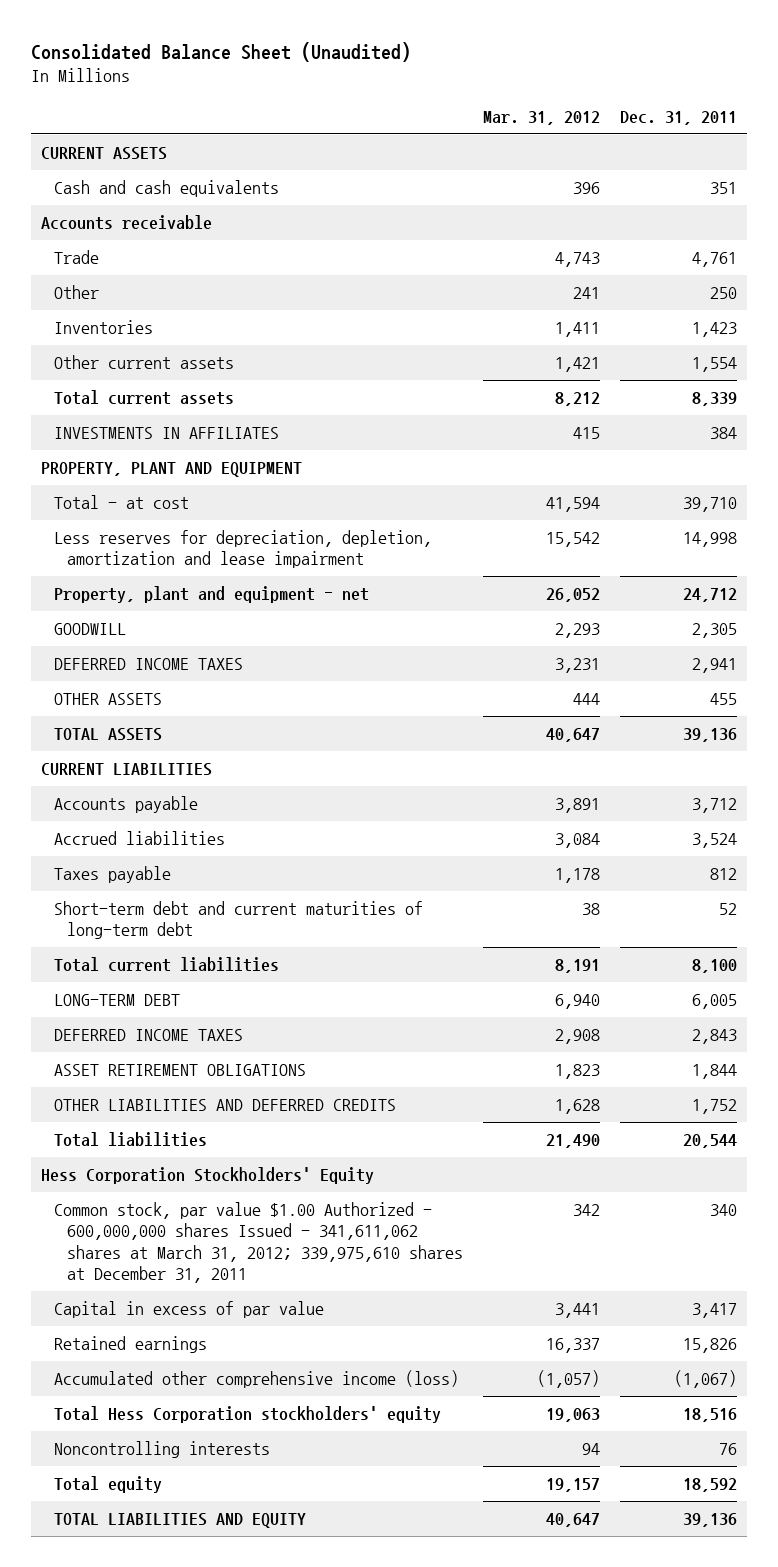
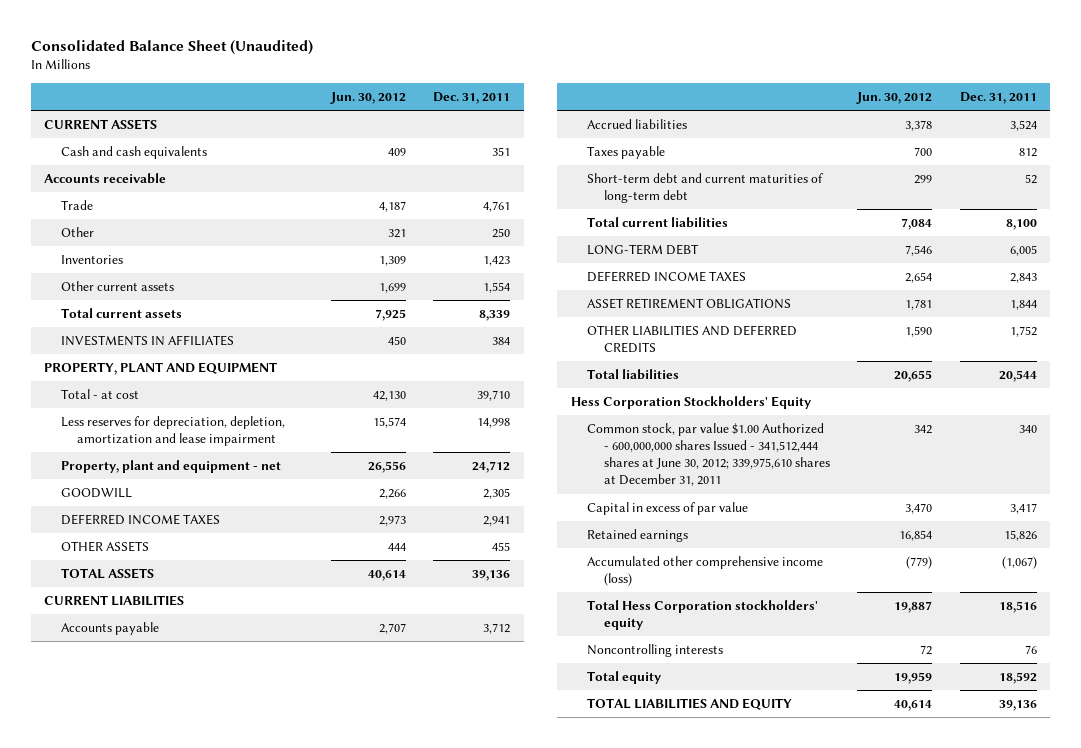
- | Mar. 31, 2012 | Dec. 31, 2011
+ | Jun. 30, 2012 | Dec. 31, 2011
- Common stock, par value $1.00 Authorized - 600,000,000 shares Issued - 341,611,062 shares at March 31, 2012; 339,975,610 shares at December 31, 2011 | 342 | 340
+ Common stock, par value $1.00 Authorized - 600,000,000 shares Issued - 341,512,444 shares at June 30, 2012; 339,975,610 shares at December 31, 2011 | 342 | 340

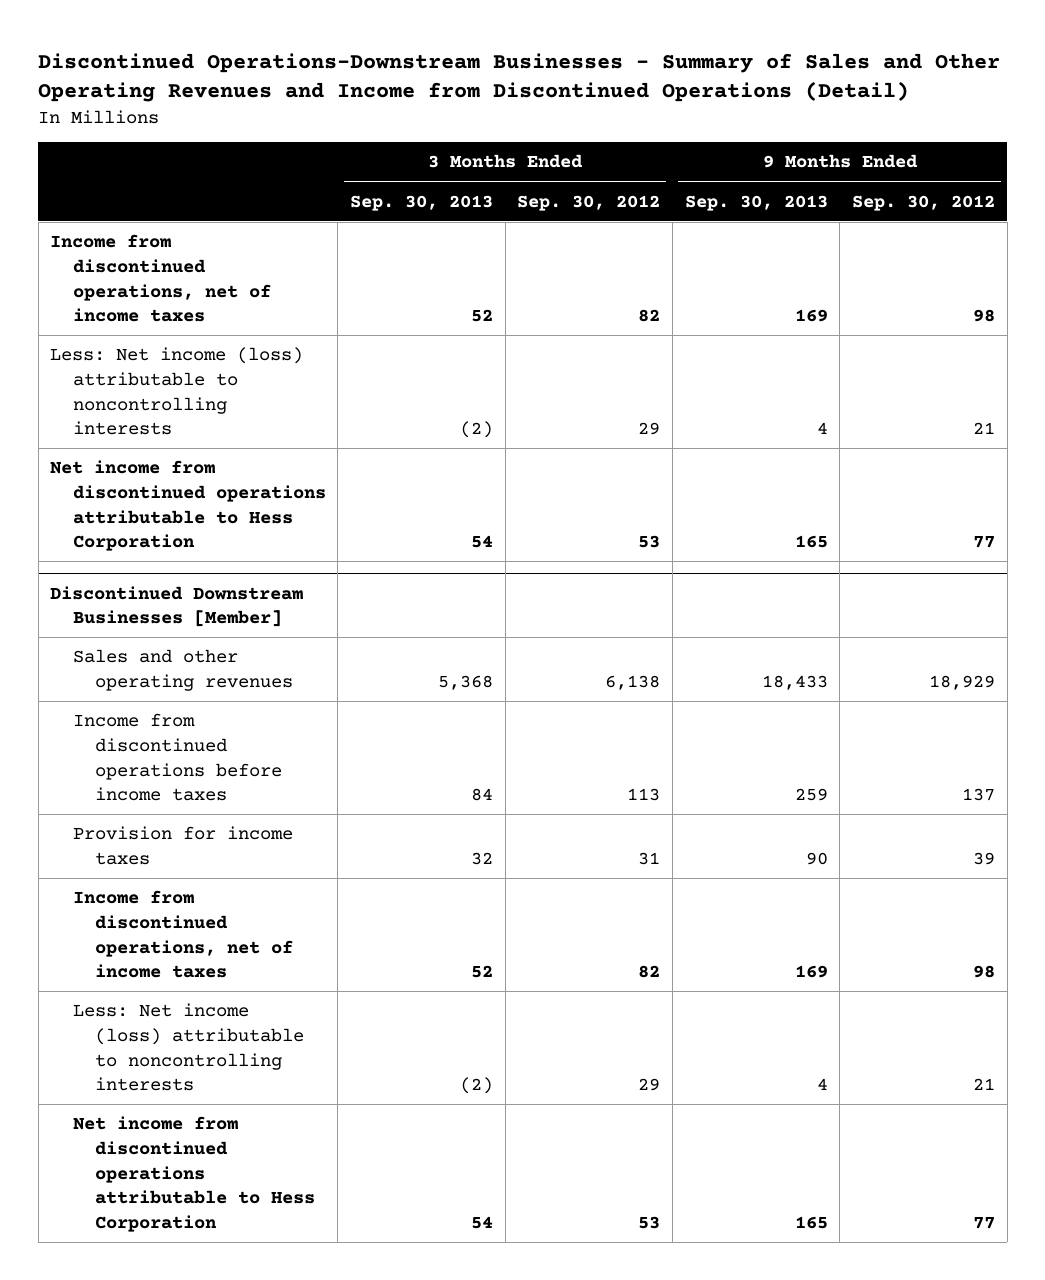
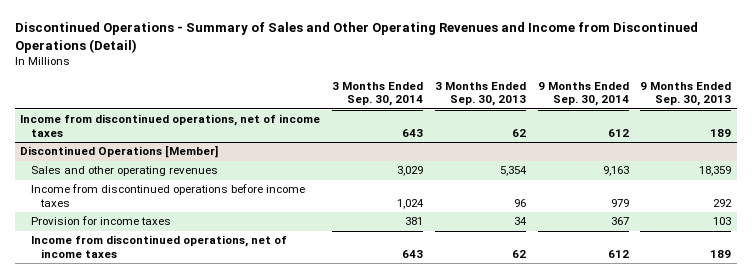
- Discontinued Operations-Downstream Businesses - Summary of Sales and Other Operating Revenues and Income from Discontinued Operations (Detail)
+ Discontinued Operations - Summary of Sales and Other Operating Revenues and Income from Discontinued Operations (Detail)
- | 3 Months Ended Sep. 30, 2013 | 3 Months Ended Sep. 30, 2012 | 9 Months Ended Sep. 30, 2013 | 9 Months Ended Sep. 30, 2012
+ | 3 Months Ended Sep. 30, 2014 | 3 Months Ended Sep. 30, 2013 | 9 Months Ended Sep. 30, 2014 | 9 Months Ended Sep. 30, 2013
- Income from discontinued operations, net of income taxes | 52 | 82 | 169 | 98
- Less: Net income (loss) attributable to noncontrolling interests | (2) | 29 | 4 | 21
- Net income from discontinued operations attributable to Hess Corporation | 54 | 53 | 165 | 77
- Discontinued Downstream Businesses [Member]
- Sales and other operating revenues | 5,368 | 6,138 | 18,433 | 18,929
- Income from discontinued operations before income taxes | 84 | 113 | 259 | 137
- Provision for income taxes | 32 | 31 | 90 | 39
- Income from discontinued operations, net of income taxes | 52 | 82 | 169 | 98
- Less: Net income (loss) attributable to noncontrolling interests | (2) | 29 | 4 | 21
- Net income from discontinued operations attributable to Hess Corporation | 54 | 53 | 165 | 77
+ Income from discontinued operations, net of income taxes | 643 | 62 | 612 | 189
+ Discontinued Operations [Member]
+ Sales and other operating revenues | 3,029 | 5,354 | 9,163 | 18,359
+ Income from discontinued operations before income taxes | 1,024 | 96 | 979 | 292
+ Provision for income taxes | 381 | 34 | 367 | 103
+ Income from discontinued operations, net of income taxes | 643 | 62 | 612 | 189

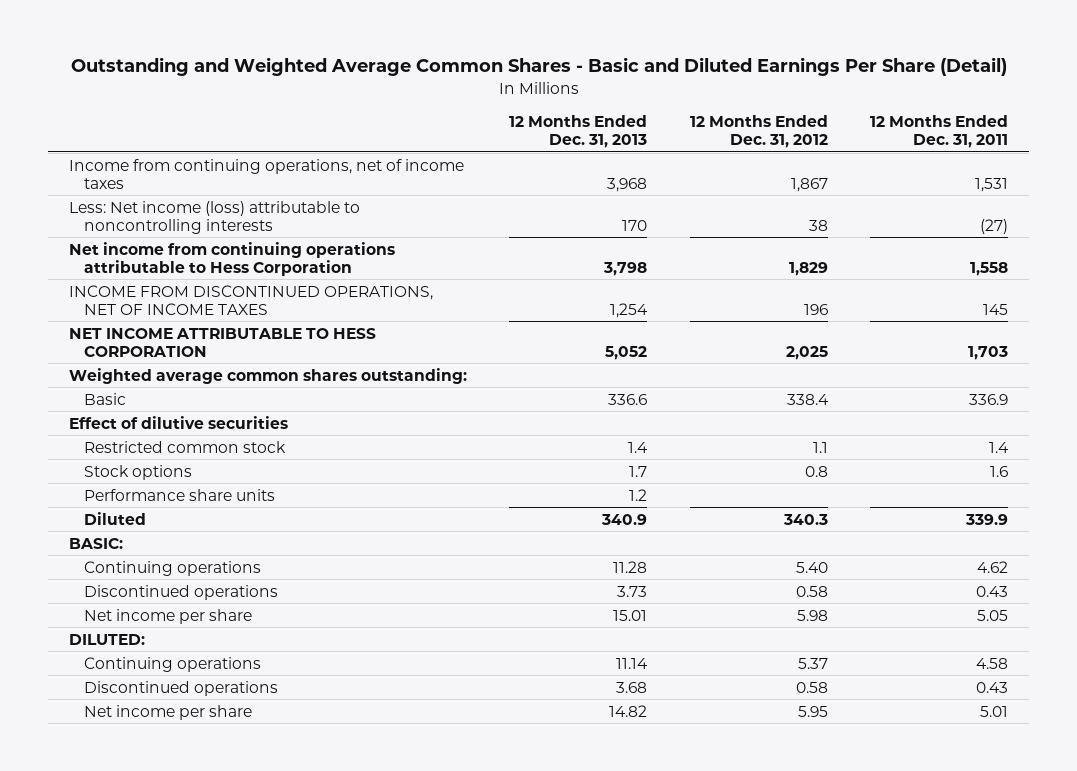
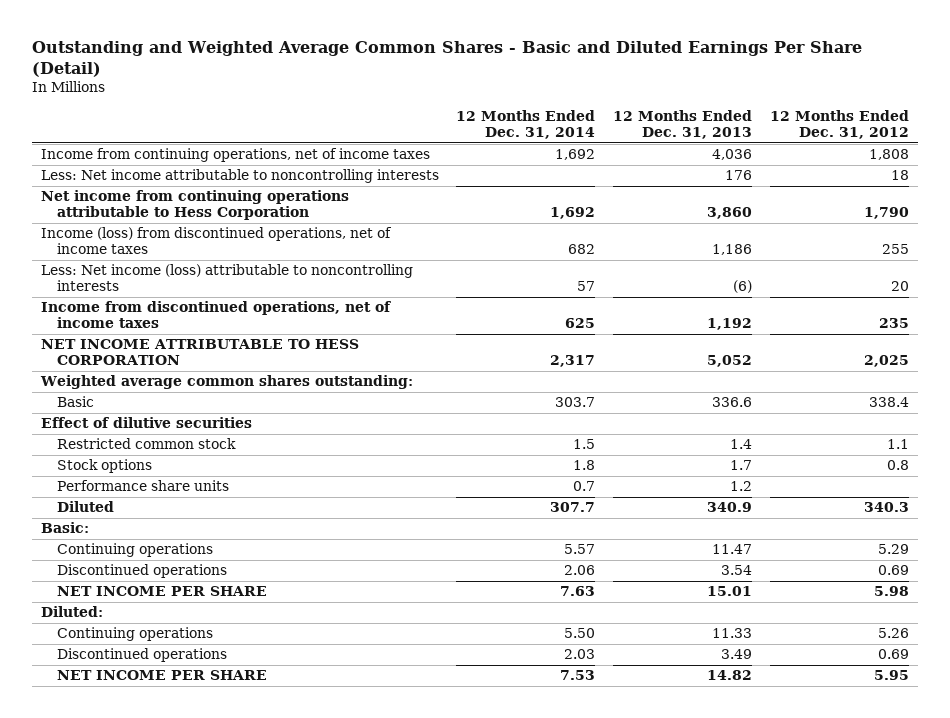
- | 12 Months Ended Dec. 31, 2013 | 12 Months Ended Dec. 31, 2012 | 12 Months Ended Dec. 31, 2011
+ | 12 Months Ended Dec. 31, 2014 | 12 Months Ended Dec. 31, 2013 | 12 Months Ended Dec. 31, 2012
- Income from continuing operations, net of income taxes | 3,968 | 1,867 | 1,531
- Less: Net income (loss) attributable to noncontrolling interests | 170 | 38 | (27)
- Net income from continuing operations attributable to Hess Corporation | 3,798 | 1,829 | 1,558
- INCOME FROM DISCONTINUED OPERATIONS, NET OF INCOME TAXES | 1,254 | 196 | 145
+ Income from continuing operations, net of income taxes | 1,692 | 4,036 | 1,808
+ Less: Net income attributable to noncontrolling interests | | 176 | 18
+ Net income from continuing operations attributable to Hess Corporation | 1,692 | 3,860 | 1,790
+ Income (loss) from discontinued operations, net of income taxes | 682 | 1,186 | 255
+ Less: Net income (loss) attributable to noncontrolling interests | 57 | (6) | 20
+ Income from discontinued operations, net of income taxes | 625 | 1,192 | 235
- BASIC:
- Continuing operations | 11.28 | 5.40 | 4.62
- Discontinued operations | 3.73 | 0.58 | 0.43
- Net income per share | 15.01 | 5.98 | 5.05
- DILUTED:
- Continuing operations | 11.14 | 5.37 | 4.58
- Discontinued operations | 3.68 | 0.58 | 0.43
- Net income per share | 14.82 | 5.95 | 5.01
+ Basic:
+ Continuing operations | 5.57 | 11.47 | 5.29
+ Discontinued operations | 2.06 | 3.54 | 0.69
+ NET INCOME PER SHARE | 7.63 | 15.01 | 5.98
+ Diluted:
+ Continuing operations | 5.50 | 11.33 | 5.26
+ Discontinued operations | 2.03 | 3.49 | 0.69
+ NET INCOME PER SHARE | 7.53 | 14.82 | 5.95

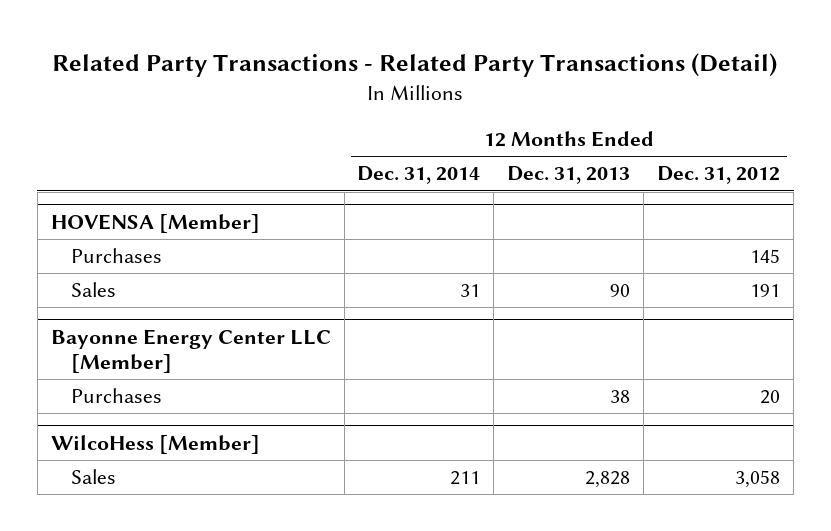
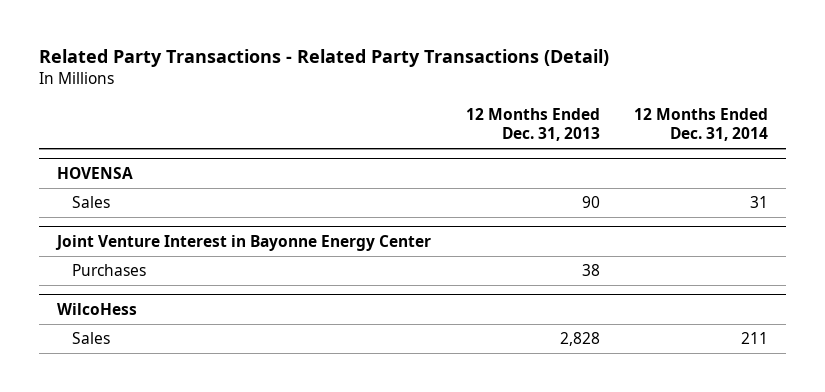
- | 12 Months Ended Dec. 31, 2014 | 12 Months Ended Dec. 31, 2013 | 12 Months Ended Dec. 31, 2012
+ | 12 Months Ended Dec. 31, 2013 | 12 Months Ended Dec. 31, 2014
- HOVENSA [Member]
- Purchases | | | 145
+ HOVENSA
- Bayonne Energy Center LLC [Member]
+ Joint Venture Interest in Bayonne Energy Center
- WilcoHess [Member]
+ WilcoHess

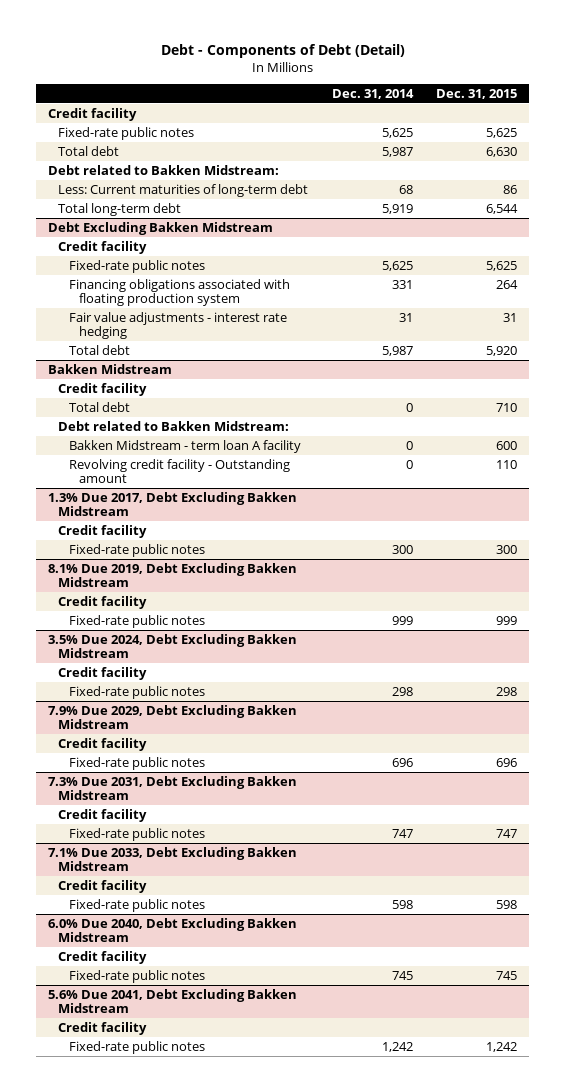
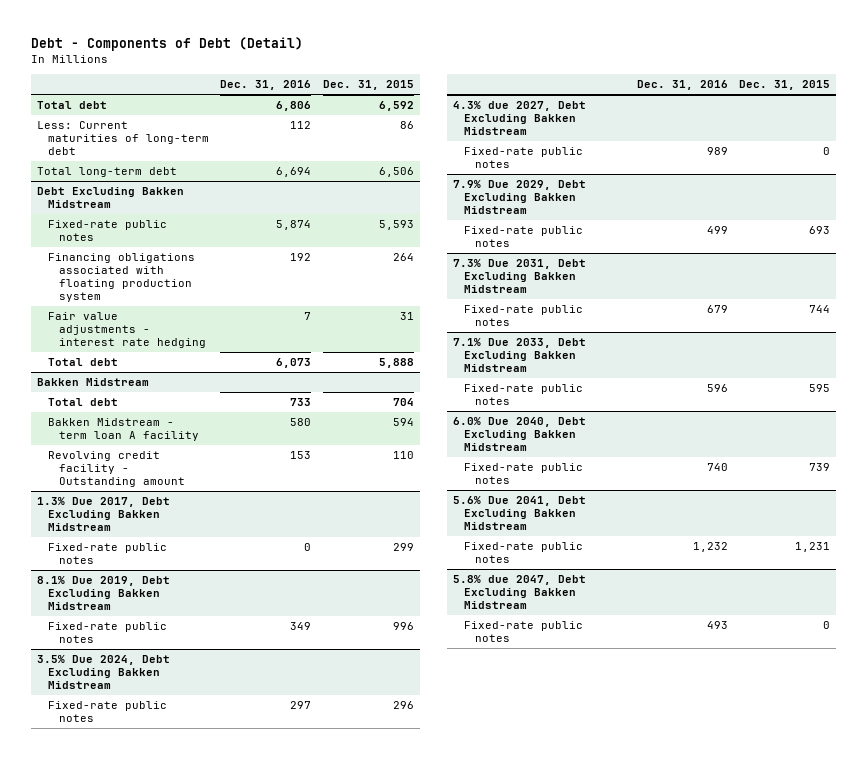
- | Dec. 31, 2014 | Dec. 31, 2015
+ | Dec. 31, 2016 | Dec. 31, 2015
- Credit facility
- Fixed-rate public notes | 5,625 | 5,625
- Total debt | 5,987 | 6,630
- Debt related to Bakken Midstream:
+ Total debt | 6,806 | 6,592
- Total long-term debt | 5,919 | 6,544
+ Total long-term debt | 6,694 | 6,506
@ Debt Excluding Bakken Midstream
- Credit facility
- Fixed-rate public notes | 5,625 | 5,625
+ Fixed-rate public notes | 5,874 | 5,593
- Total debt | 5,987 | 5,920
+ Total debt | 6,073 | 5,888
@ Bakken Midstream
- Credit facility
- Total debt | 0 | 710
- Debt related to Bakken Midstream:
- Bakken Midstream - term loan A facility | 0 | 600
+ Total debt | 733 | 704
+ Bakken Midstream - term loan A facility | 580 | 594
@ 1.3% Due 2017, Debt Excluding Bakken Midstream
- Credit facility
- Fixed-rate public notes | 300 | 300
+ Fixed-rate public notes | 0 | 299
@ 8.1% Due 2019, Debt Excluding Bakken Midstream
- Credit facility
- Fixed-rate public notes | 999 | 999
+ Fixed-rate public notes | 349 | 996
@ 3.5% Due 2024, Debt Excluding Bakken Midstream
- Credit facility
- Fixed-rate public notes | 298 | 298
+ Fixed-rate public notes | 297 | 296
+ 4.3% due 2027, Debt Excluding Bakken Midstream
+ Fixed-rate public notes | 989 | 0
@ 7.9% Due 2029, Debt Excluding Bakken Midstream
- Credit facility
- Fixed-rate public notes | 696 | 696
+ Fixed-rate public notes | 499 | 693
@ 7.3% Due 2031, Debt Excluding Bakken Midstream
- Credit facility
- Fixed-rate public notes | 747 | 747
+ Fixed-rate public notes | 679 | 744
@ 7.1% Due 2033, Debt Excluding Bakken Midstream
- Credit facility
- Fixed-rate public notes | 598 | 598
+ Fixed-rate public notes | 596 | 595
@ 6.0% Due 2040, Debt Excluding Bakken Midstream
- Credit facility
- Fixed-rate public notes | 745 | 745
+ Fixed-rate public notes | 740 | 739
@ 5.6% Due 2041, Debt Excluding Bakken Midstream
- Credit facility
- Fixed-rate public notes | 1,242 | 1,242
+ Fixed-rate public notes | 1,232 | 1,231
+ 5.8% due 2047, Debt Excluding Bakken Midstream
+ Fixed-rate public notes | 493 | 0

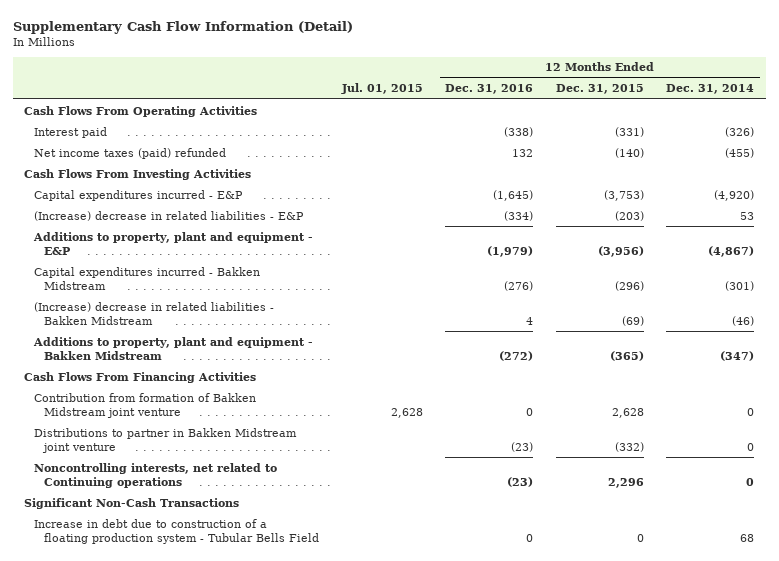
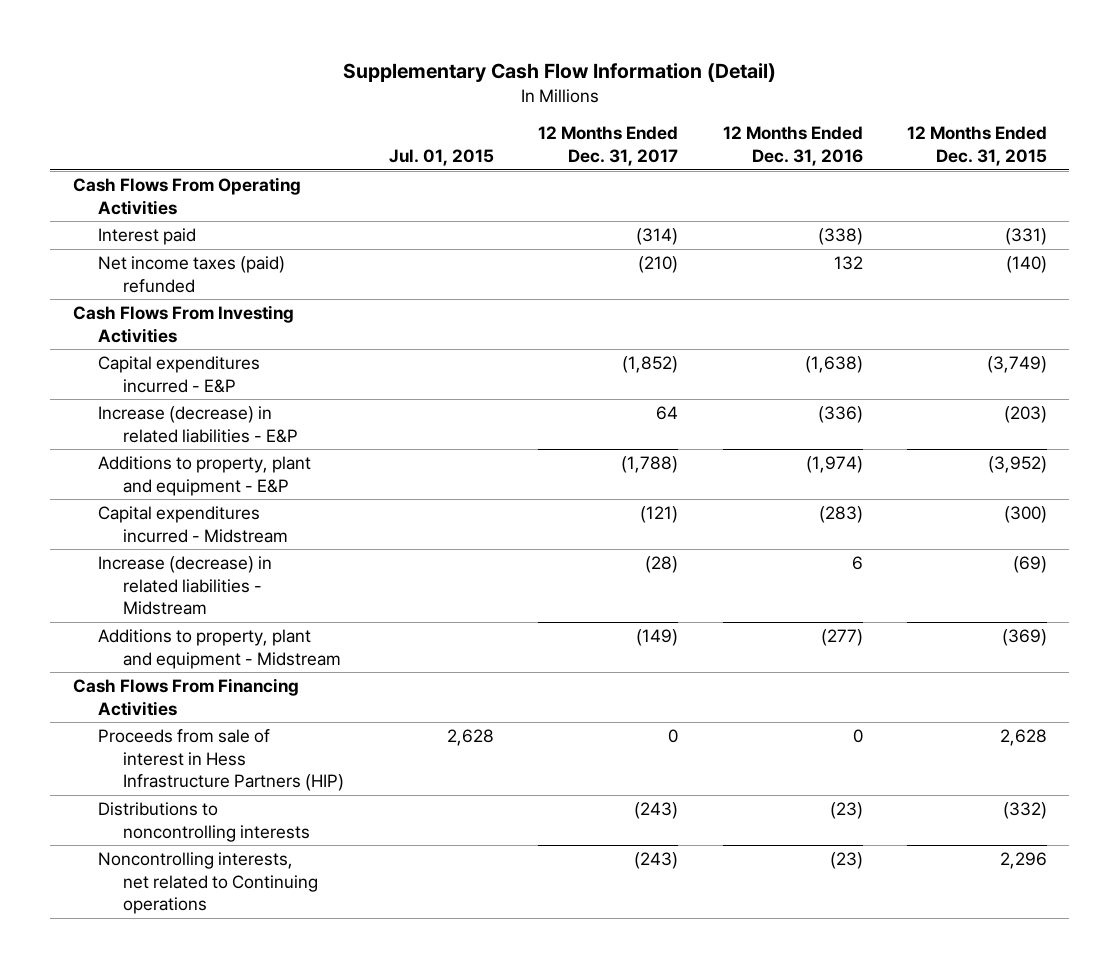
- | Jul. 01, 2015 | 12 Months Ended Dec. 31, 2016 | 12 Months Ended Dec. 31, 2015 | 12 Months Ended Dec. 31, 2014
+ | Jul. 01, 2015 | 12 Months Ended Dec. 31, 2017 | 12 Months Ended Dec. 31, 2016 | 12 Months Ended Dec. 31, 2015
- Capital expenditures incurred - E&P | | (1,645) | (3,753) | (4,920)
- (Increase) decrease in related liabilities - E&P | | (334) | (203) | 53
- Additions to property, plant and equipment - E&P | | (1,979) | (3,956) | (4,867)
- Capital expenditures incurred - Bakken Midstream | | (276) | (296) | (301)
- (Increase) decrease in related liabilities - Bakken Midstream | | 4 | (69) | (46)
- Additions to property, plant and equipment - Bakken Midstream | | (272) | (365) | (347)
+ Capital expenditures incurred - E&P | | (1,852) | (1,638) | (3,749)
+ Increase (decrease) in related liabilities - E&P | | 64 | (336) | (203)
+ Additions to property, plant and equipment - E&P | | (1,788) | (1,974) | (3,952)
+ Capital expenditures incurred - Midstream | | (121) | (283) | (300)
+ Increase (decrease) in related liabilities - Midstream | | (28) | 6 | (69)
+ Additions to property, plant and equipment - Midstream | | (149) | (277) | (369)
- Contribution from formation of Bakken Midstream joint venture | 2,628 | 0 | 2,628 | 0
- Distributions to partner in Bakken Midstream joint venture | | (23) | (332) | 0
+ Proceeds from sale of interest in Hess Infrastructure Partners (HIP) | 2,628 | 0 | 0 | 2,628
+ Distributions to noncontrolling interests | | (243) | (23) | (332)
- Significant Non-Cash Transactions
- Increase in debt due to construction of a floating production system - Tubular Bells Field | | 0 | 0 | 68

